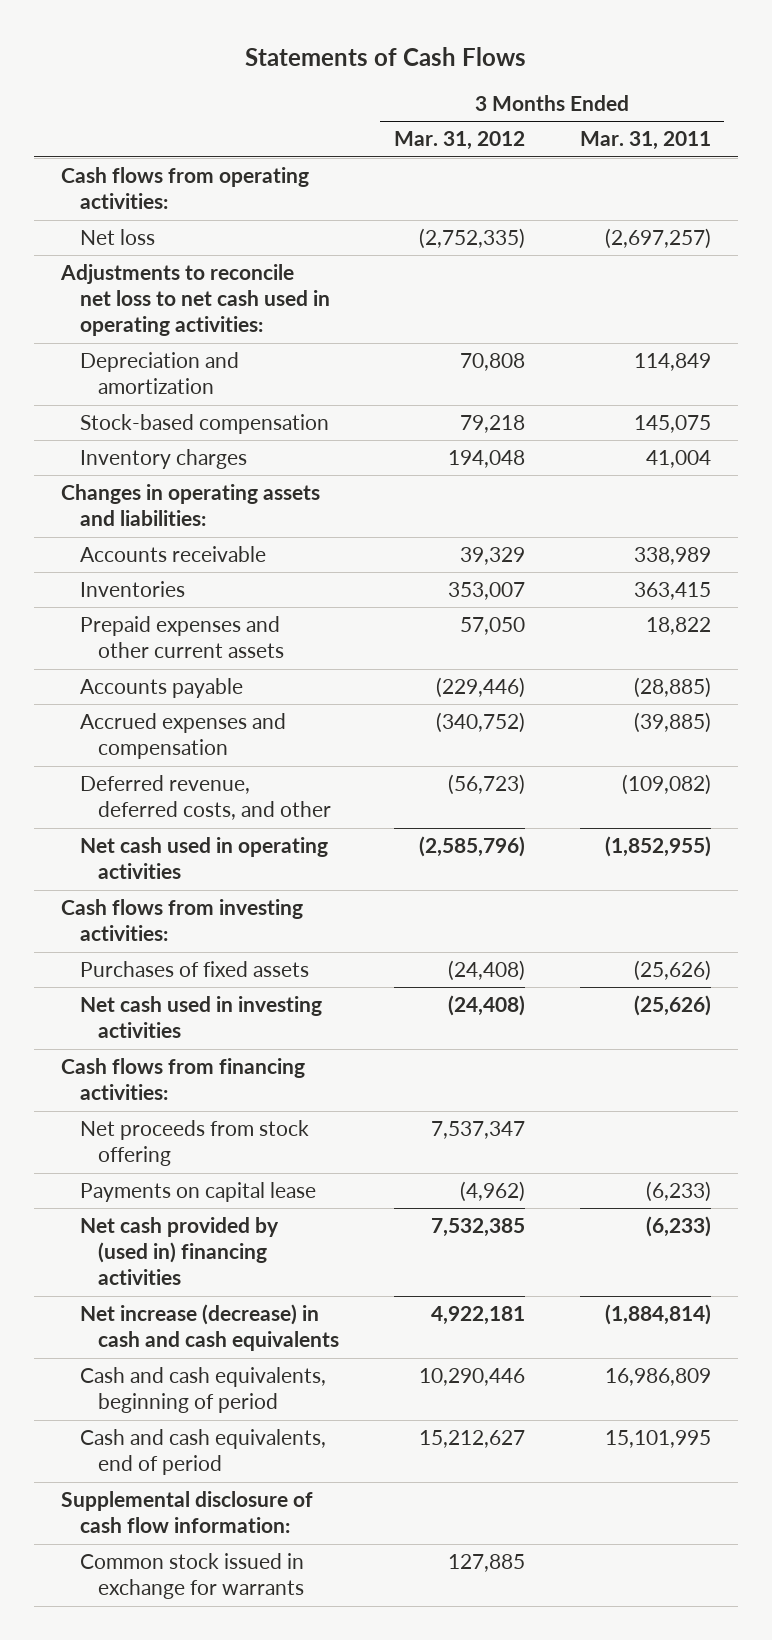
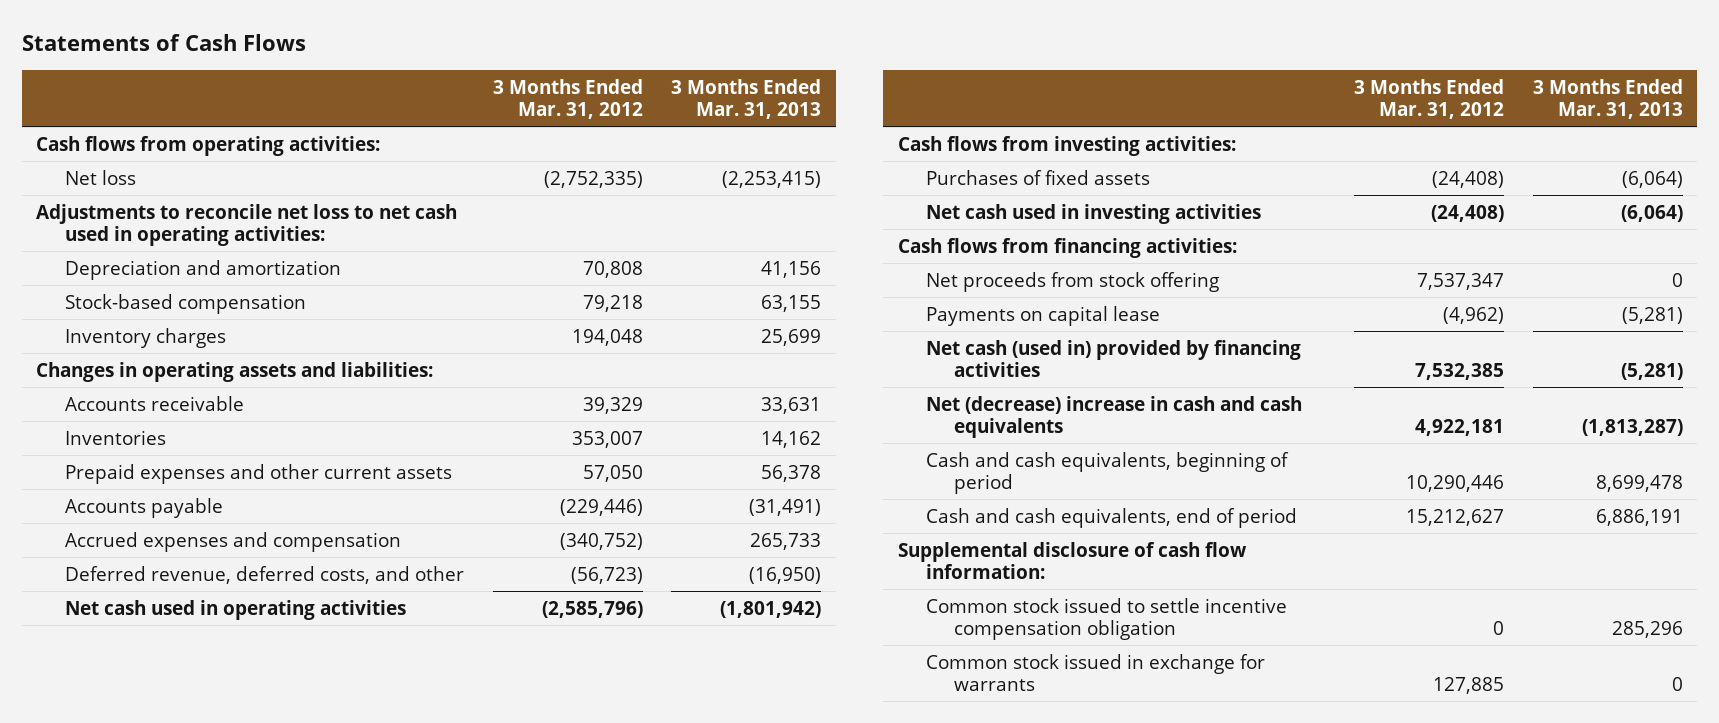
- | 3 Months Ended Mar. 31, 2012 | 3 Months Ended Mar. 31, 2011
+ | 3 Months Ended Mar. 31, 2012 | 3 Months Ended Mar. 31, 2013
- Net cash provided by (used in) financing activities | 7,532,385 | (6,233)
- Net increase (decrease) in cash and cash equivalents | 4,922,181 | (1,884,814)
+ Net cash (used in) provided by financing activities | 7,532,385 | (5,281)
+ Net (decrease) increase in cash and cash equivalents | 4,922,181 | (1,813,287)
+ Common stock issued to settle incentive compensation obligation | 0 | 285,296

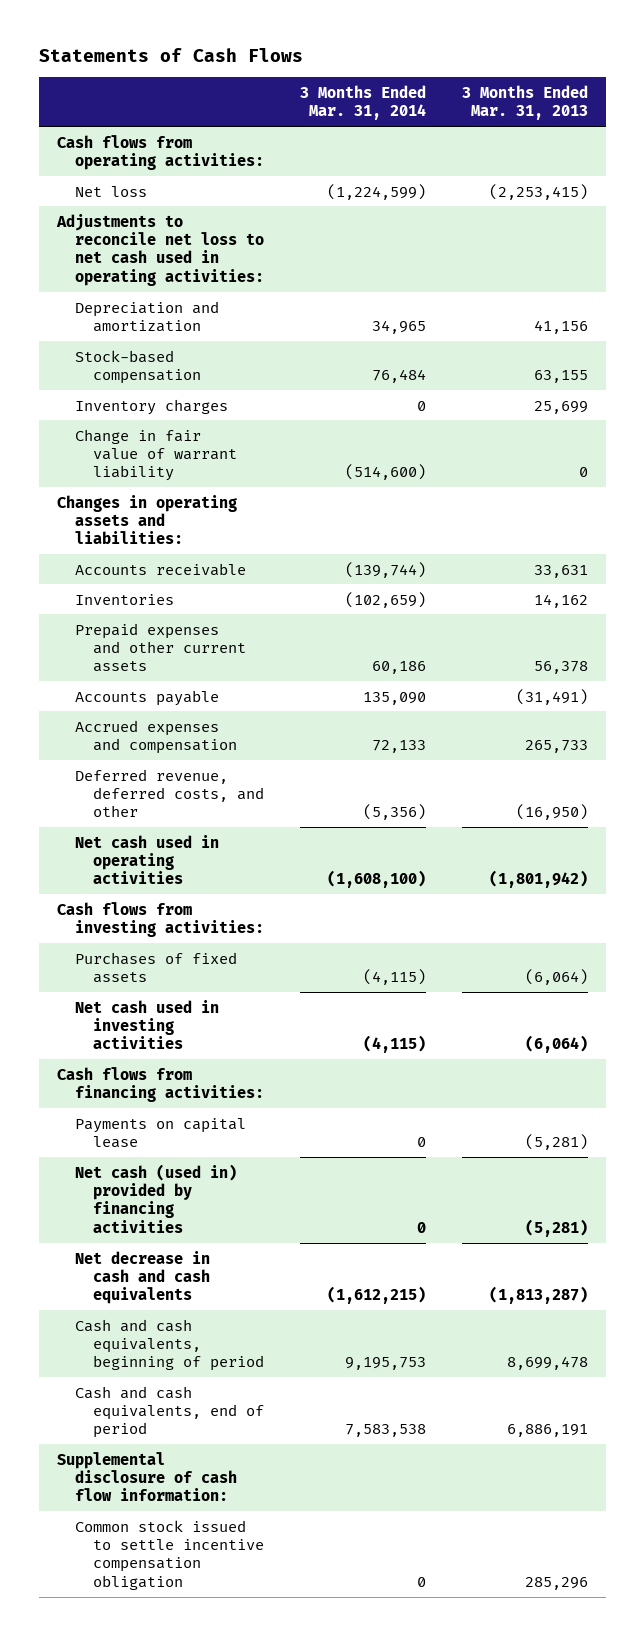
- | 3 Months Ended Mar. 31, 2012 | 3 Months Ended Mar. 31, 2013
+ | 3 Months Ended Mar. 31, 2014 | 3 Months Ended Mar. 31, 2013
+ Change in fair value of warrant liability | (514,600) | 0
- Net proceeds from stock offering | 7,537,347 | 0
- Net (decrease) increase in cash and cash equivalents | 4,922,181 | (1,813,287)
+ Net decrease in cash and cash equivalents | (1,612,215) | (1,813,287)
- Common stock issued in exchange for warrants | 127,885 | 0

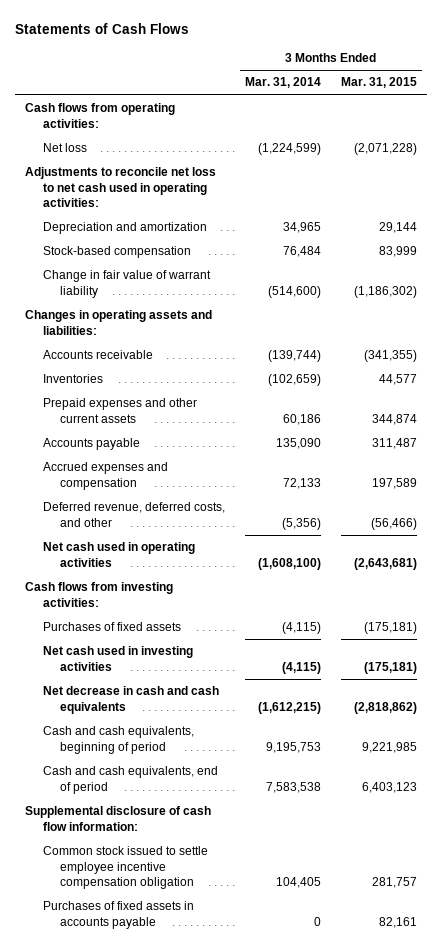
- | 3 Months Ended Mar. 31, 2014 | 3 Months Ended Mar. 31, 2013
+ | 3 Months Ended Mar. 31, 2014 | 3 Months Ended Mar. 31, 2015
- Inventory charges | 0 | 25,699
- Cash flows from financing activities:
- Payments on capital lease | 0 | (5,281)
- Net cash (used in) provided by financing activities | 0 | (5,281)
- Common stock issued to settle incentive compensation obligation | 0 | 285,296
+ Common stock issued to settle employee incentive compensation obligation | 104,405 | 281,757
+ Purchases of fixed assets in accounts payable | 0 | 82,161

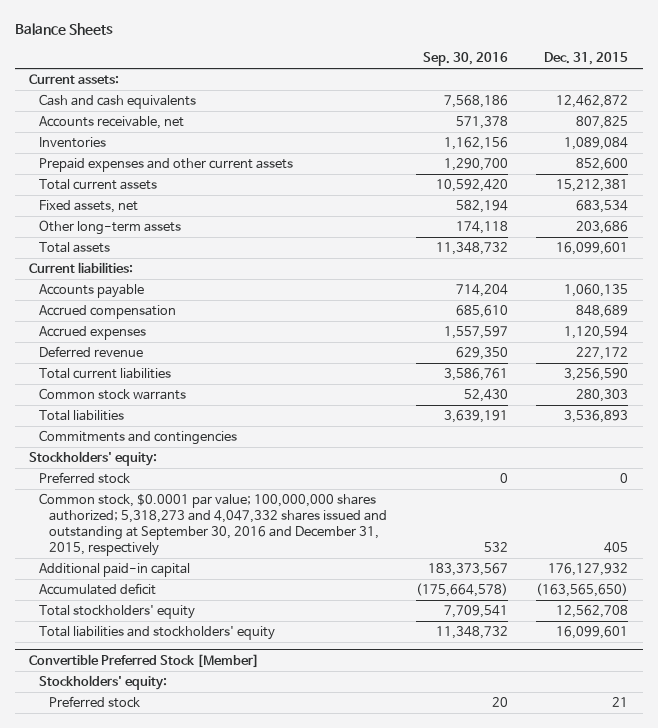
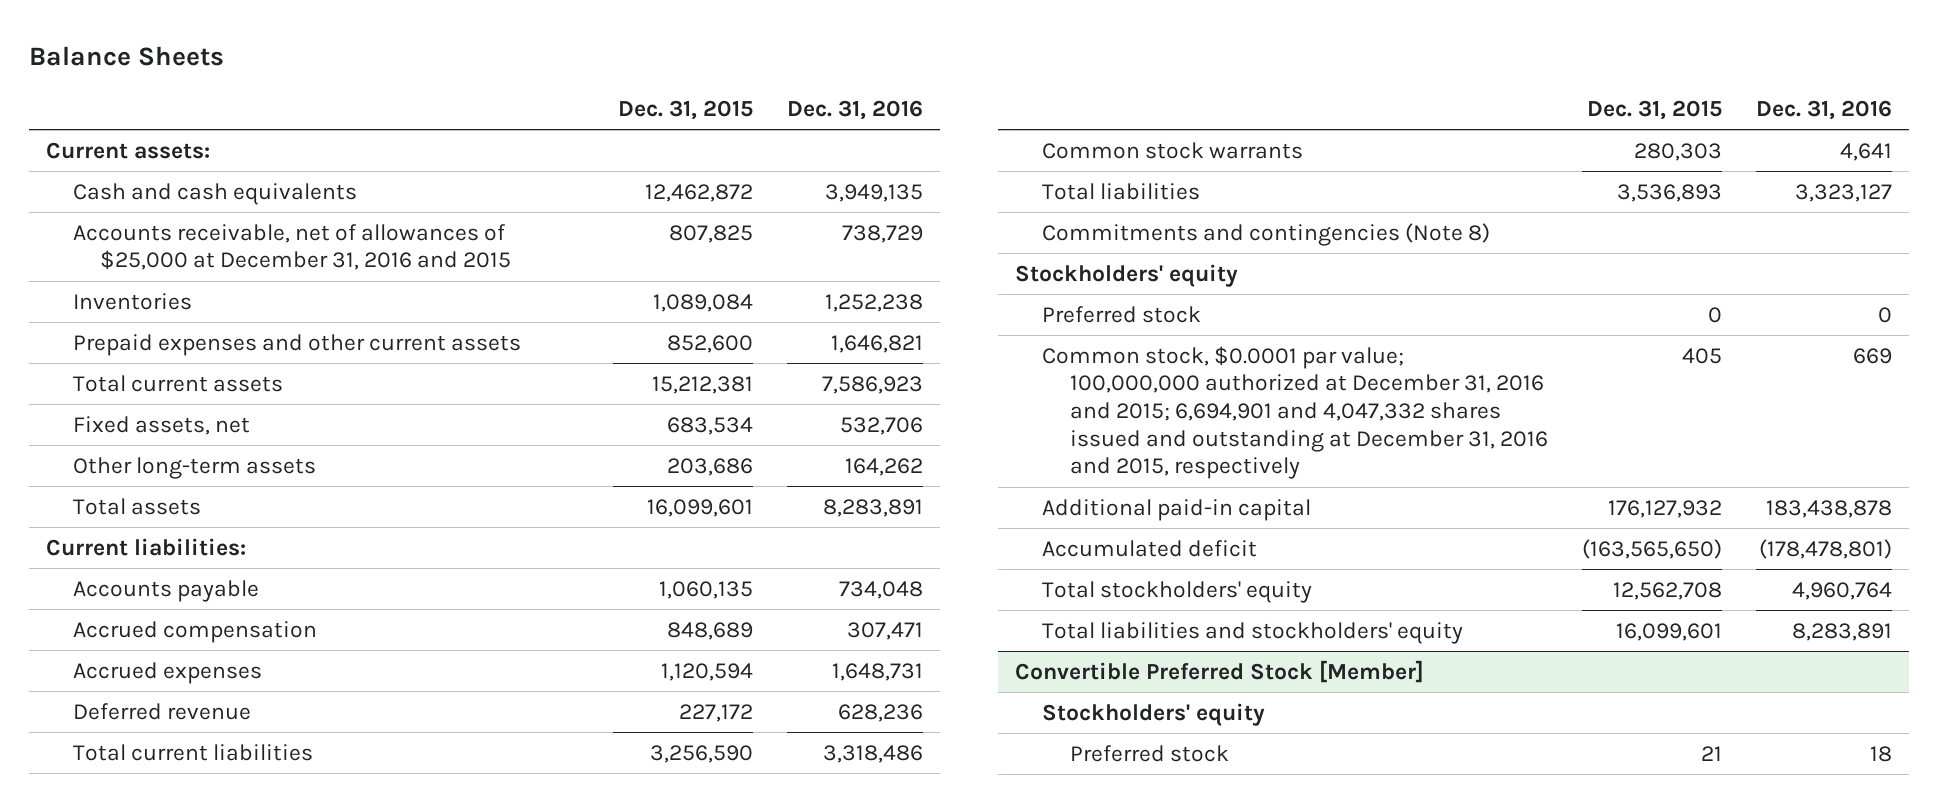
- | Sep. 30, 2016 | Dec. 31, 2015
+ | Dec. 31, 2015 | Dec. 31, 2016
- Accounts receivable, net | 571,378 | 807,825
+ Accounts receivable, net of allowances of $25,000 at December 31, 2016 and 2015 | 807,825 | 738,729
- Commitments and contingencies
- Stockholders' equity:
+ Commitments and contingencies (Note 8)
+ Stockholders' equity
- Common stock, $0.0001 par value; 100,000,000 shares authorized; 5,318,273 and 4,047,332 shares issued and outstanding at September 30, 2016 and December 31, 2015, respectively | 532 | 405
+ Common stock, $0.0001 par value; 100,000,000 authorized at December 31, 2016 and 2015; 6,694,901 and 4,047,332 shares issued and outstanding at December 31, 2016 and 2015, respectively | 405 | 669
@ Convertible Preferred Stock [Member]
- Stockholders' equity:
+ Stockholders' equity

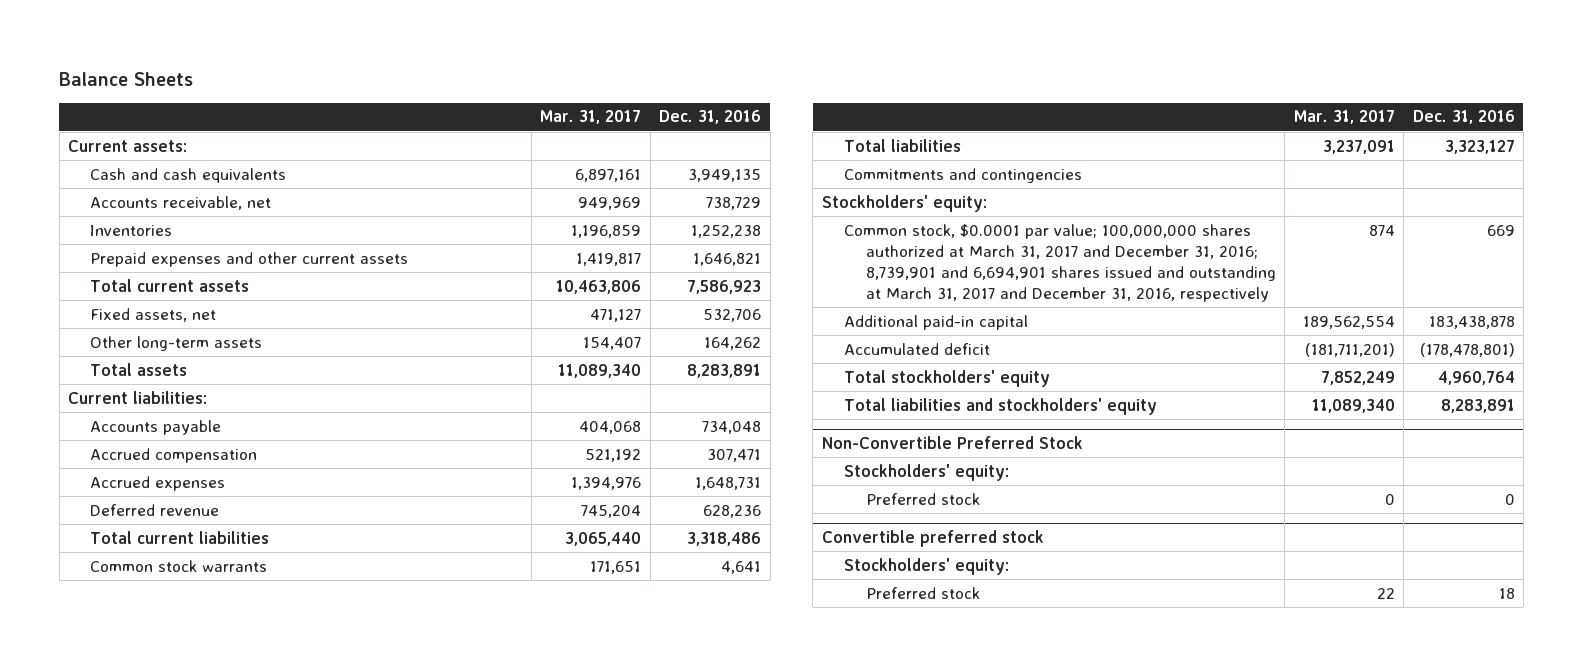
- | Dec. 31, 2015 | Dec. 31, 2016
+ | Mar. 31, 2017 | Dec. 31, 2016
- Accounts receivable, net of allowances of $25,000 at December 31, 2016 and 2015 | 807,825 | 738,729
+ Accounts receivable, net | 949,969 | 738,729
- Commitments and contingencies (Note 8)
- Stockholders' equity
- Preferred stock | 0 | 0
- Common stock, $0.0001 par value; 100,000,000 authorized at December 31, 2016 and 2015; 6,694,901 and 4,047,332 shares issued and outstanding at December 31, 2016 and 2015, respectively | 405 | 669
+ Commitments and contingencies
+ Stockholders' equity:
+ Common stock, $0.0001 par value; 100,000,000 shares authorized at March 31, 2017 and December 31, 2016; 8,739,901 and 6,694,901 shares issued and outstanding at March 31, 2017 and December 31, 2016, respectively | 874 | 669
- Convertible Preferred Stock [Member]
- Stockholders' equity
+ Non-Convertible Preferred Stock
+ Stockholders' equity:
+ Preferred stock | 0 | 0
+ Convertible preferred stock
+ Stockholders' equity:

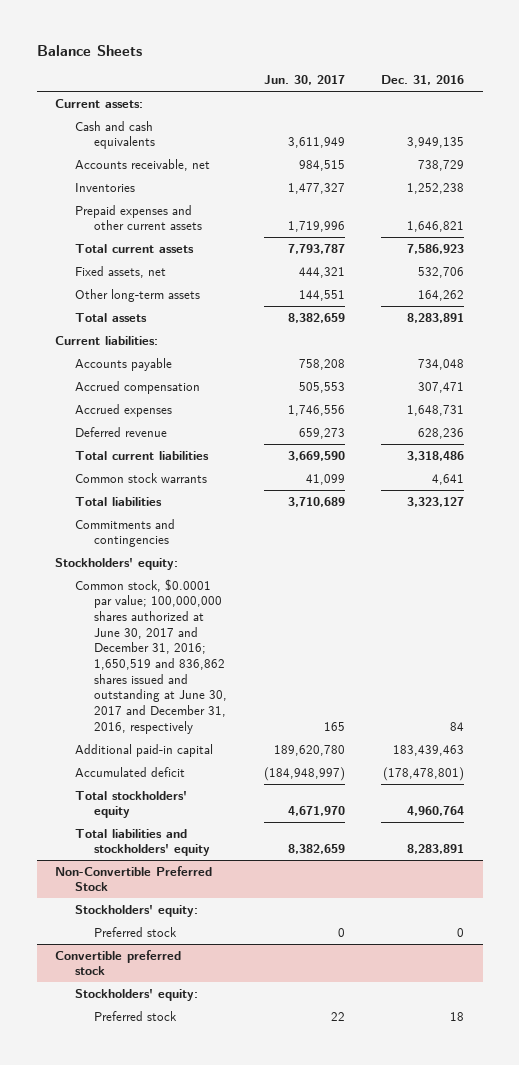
- | Mar. 31, 2017 | Dec. 31, 2016
+ | Jun. 30, 2017 | Dec. 31, 2016
- Common stock, $0.0001 par value; 100,000,000 shares authorized at March 31, 2017 and December 31, 2016; 8,739,901 and 6,694,901 shares issued and outstanding at March 31, 2017 and December 31, 2016, respectively | 874 | 669
- Additional paid-in capital | 189,562,554 | 183,438,878
+ Common stock, $0.0001 par value; 100,000,000 shares authorized at June 30, 2017 and December 31, 2016; 1,650,519 and 836,862 shares issued and outstanding at June 30, 2017 and December 31, 2016, respectively | 165 | 84
+ Additional paid-in capital | 189,620,780 | 183,439,463

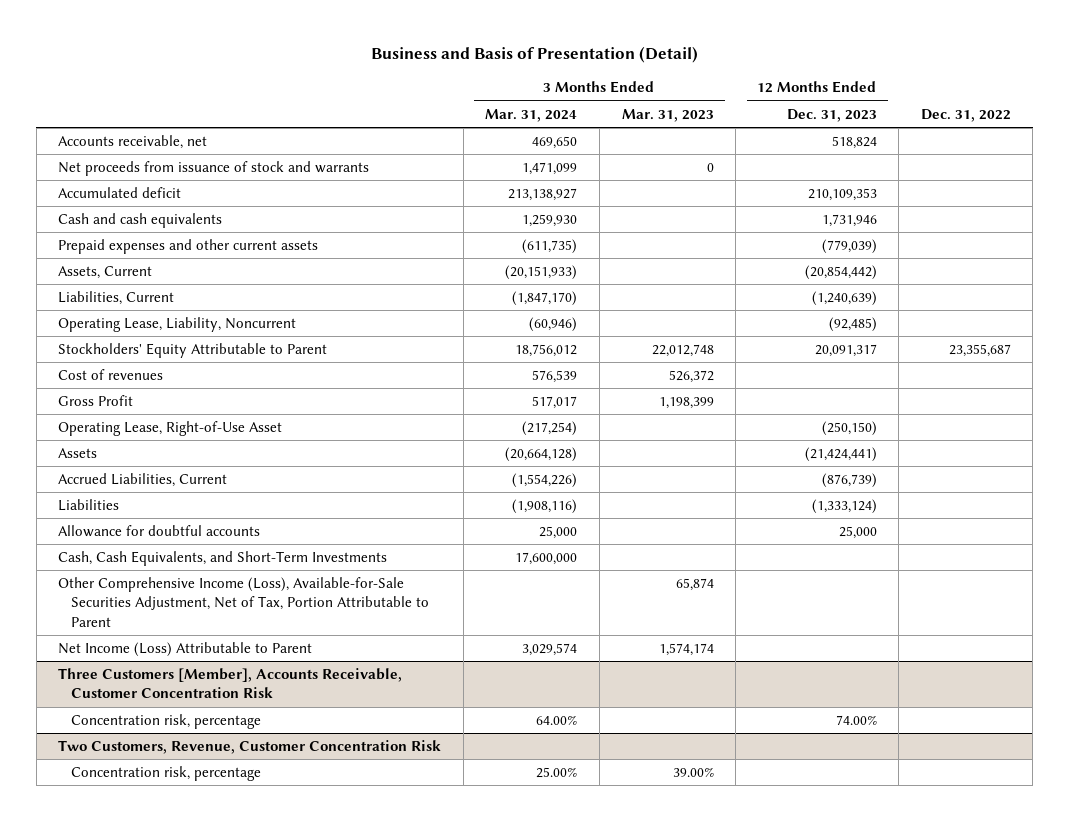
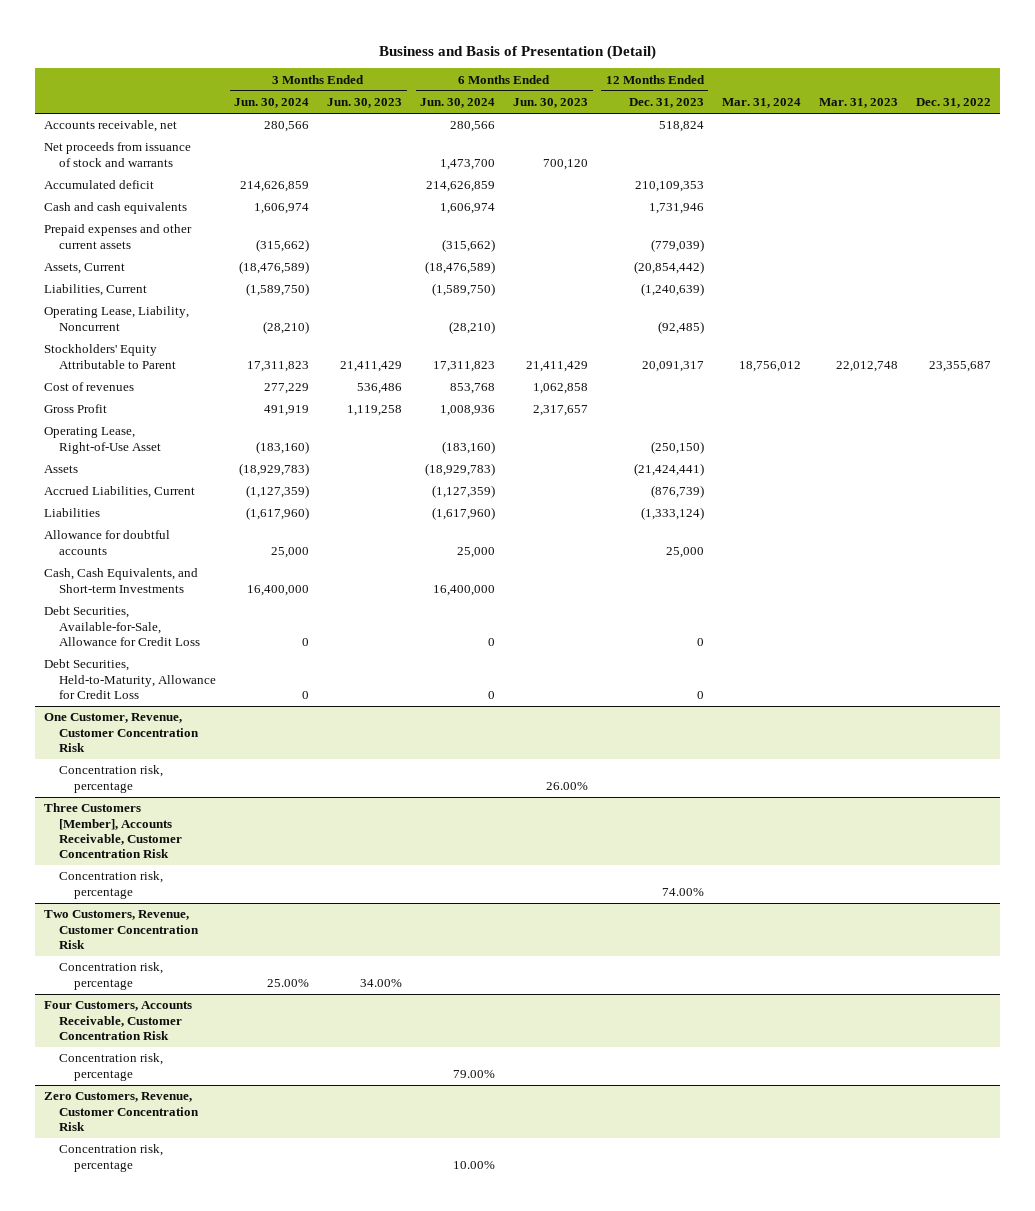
- | 3 Months Ended Mar. 31, 2024 | 3 Months Ended Mar. 31, 2023 | 12 Months Ended Dec. 31, 2023 | Dec. 31, 2022
+ | 3 Months Ended Jun. 30, 2024 | 3 Months Ended Jun. 30, 2023 | 6 Months Ended Jun. 30, 2024 | 6 Months Ended Jun. 30, 2023 | 12 Months Ended Dec. 31, 2023 | Mar. 31, 2024 | Mar. 31, 2023 | Dec. 31, 2022
- Cash, Cash Equivalents, and Short-Term Investments | 17,600,000 | | |
- Other Comprehensive Income (Loss), Available-for-Sale Securities Adjustment, Net of Tax, Portion Attributable to Parent | | 65,874 | |
- Net Income (Loss) Attributable to Parent | 3,029,574 | 1,574,174 | |
+ Cash, Cash Equivalents, and Short-term Investments | 16,400,000 | | 16,400,000 | | | | |
+ Debt Securities, Available-for-Sale, Allowance for Credit Loss | 0 | | 0 | | 0 | | |
+ Debt Securities, Held-to-Maturity, Allowance for Credit Loss | 0 | | 0 | | 0 | | |
+ One Customer, Revenue, Customer Concentration Risk
+ Concentration risk, percentage | | | | 26.00% | | | |
+ Four Customers, Accounts Receivable, Customer Concentration Risk
+ Concentration risk, percentage | | | 79.00% | | | | |
+ Zero Customers, Revenue, Customer Concentration Risk
+ Concentration risk, percentage | | | 10.00% | | | | |

